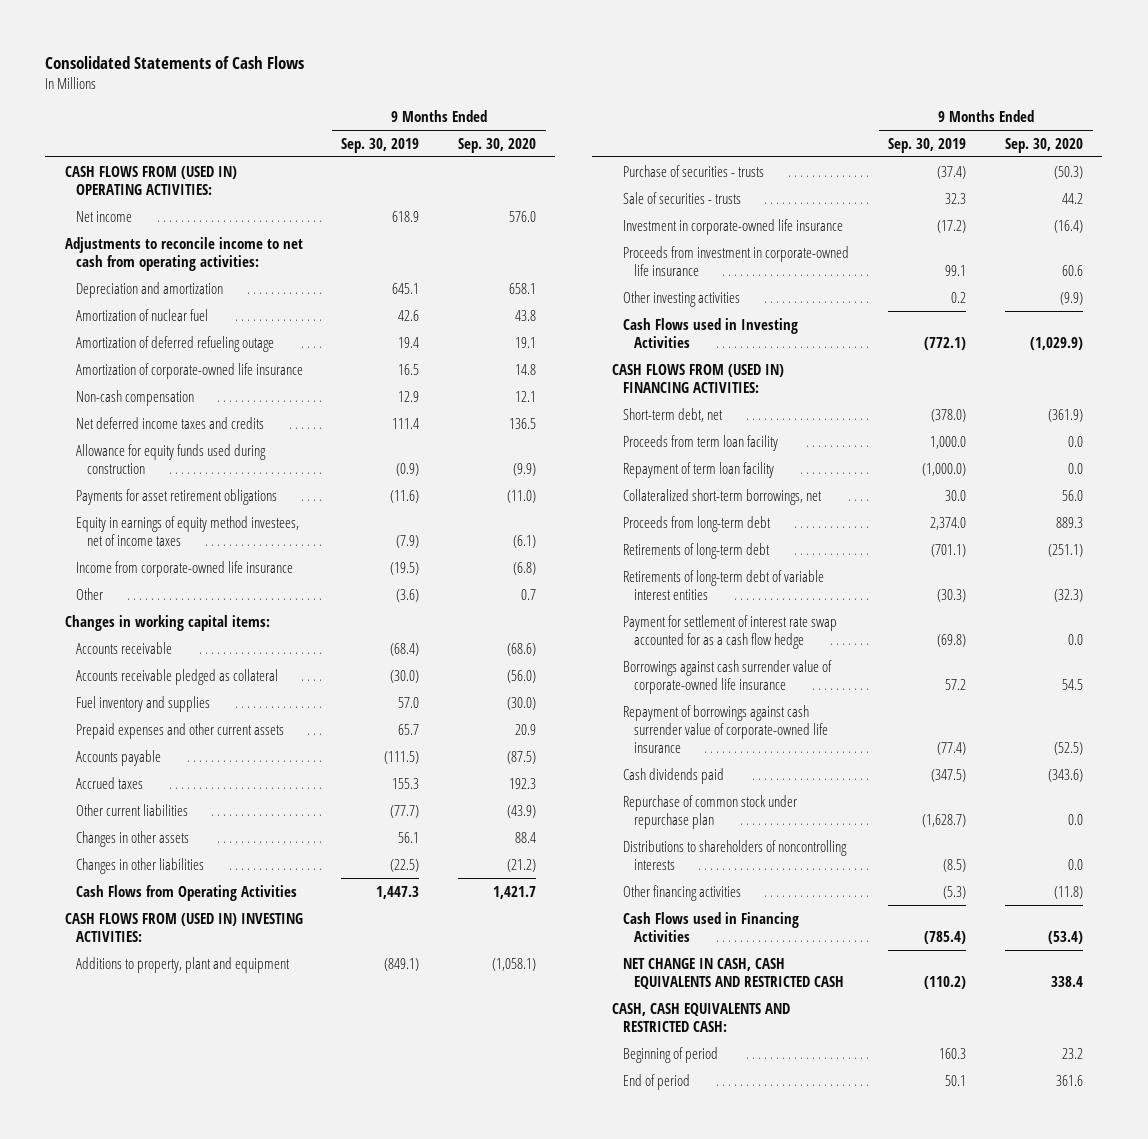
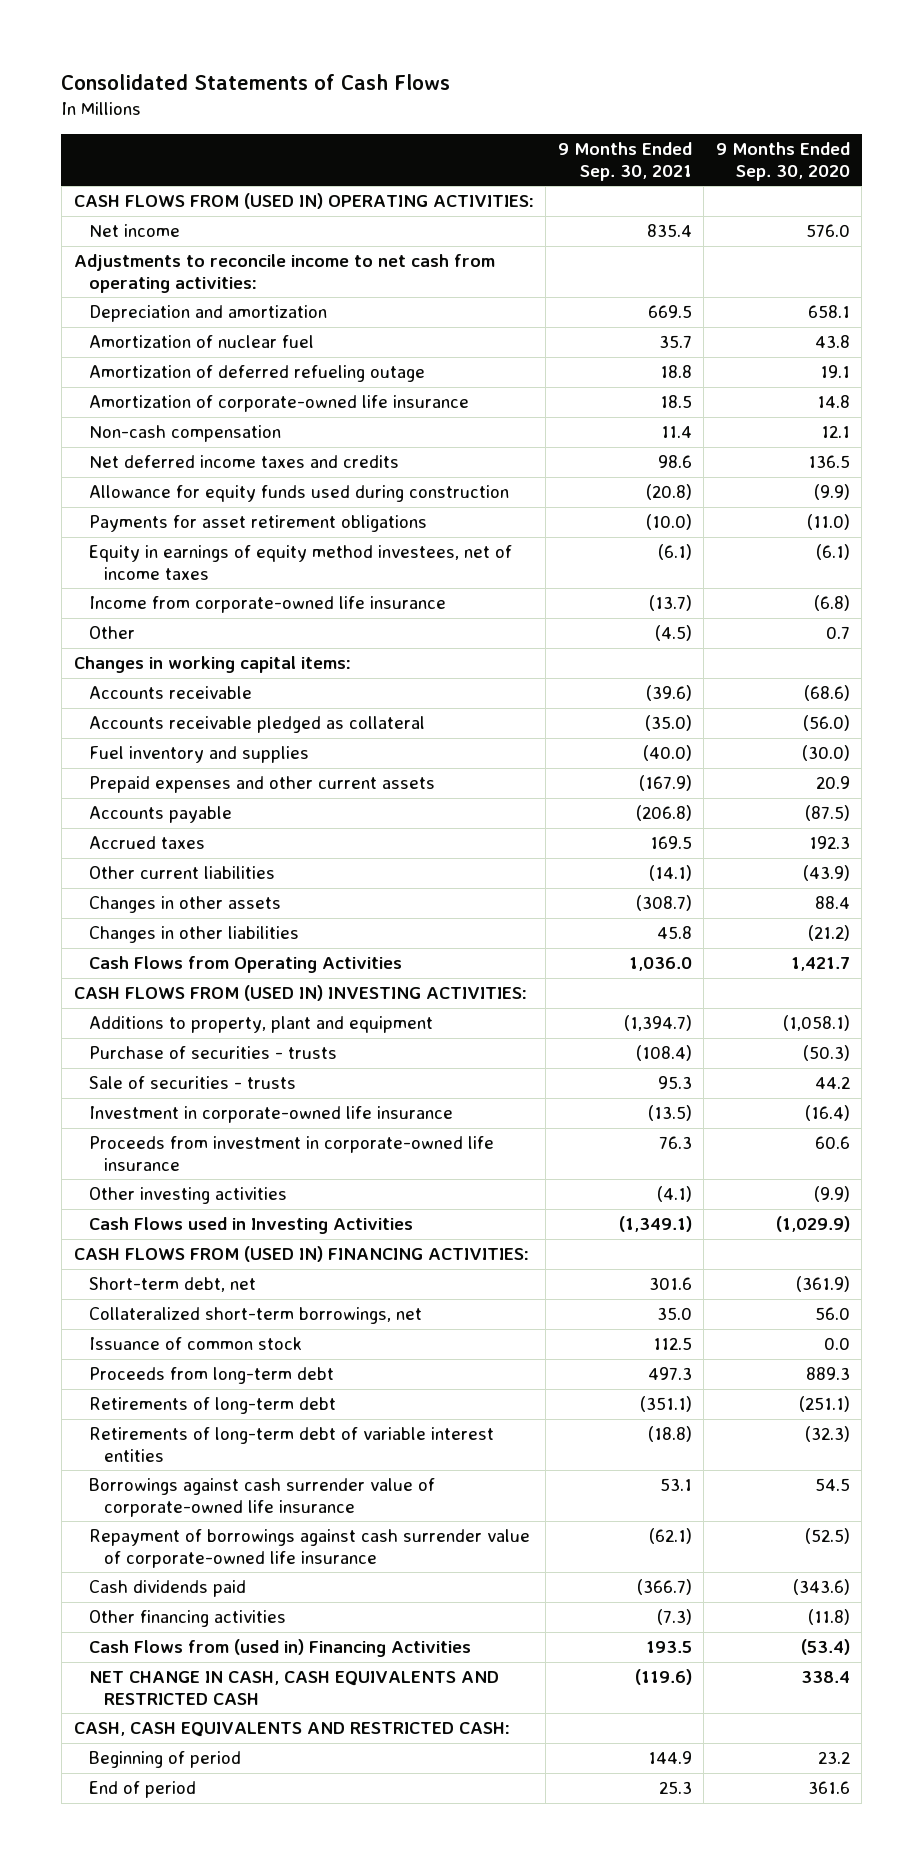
- | 9 Months Ended Sep. 30, 2019 | 9 Months Ended Sep. 30, 2020
+ | 9 Months Ended Sep. 30, 2021 | 9 Months Ended Sep. 30, 2020
- Proceeds from term loan facility | 1,000.0 | 0.0
- Repayment of term loan facility | (1,000.0) | 0.0
+ Issuance of common stock | 112.5 | 0.0
- Payment for settlement of interest rate swap accounted for as a cash flow hedge | (69.8) | 0.0
- Repurchase of common stock under repurchase plan | (1,628.7) | 0.0
- Distributions to shareholders of noncontrolling interests | (8.5) | 0.0
- Cash Flows used in Financing Activities | (785.4) | (53.4)
+ Cash Flows from (used in) Financing Activities | 193.5 | (53.4)

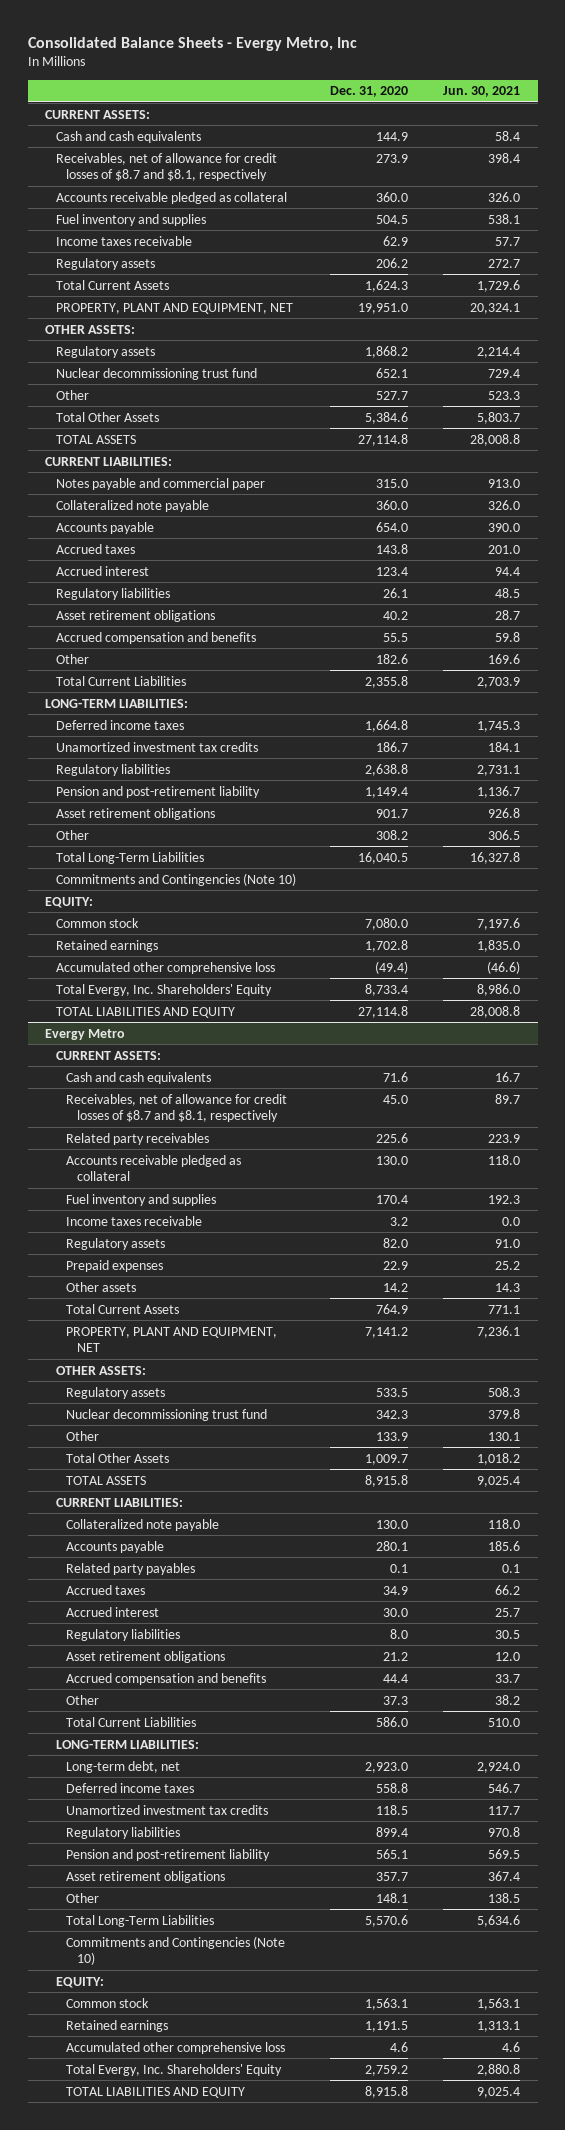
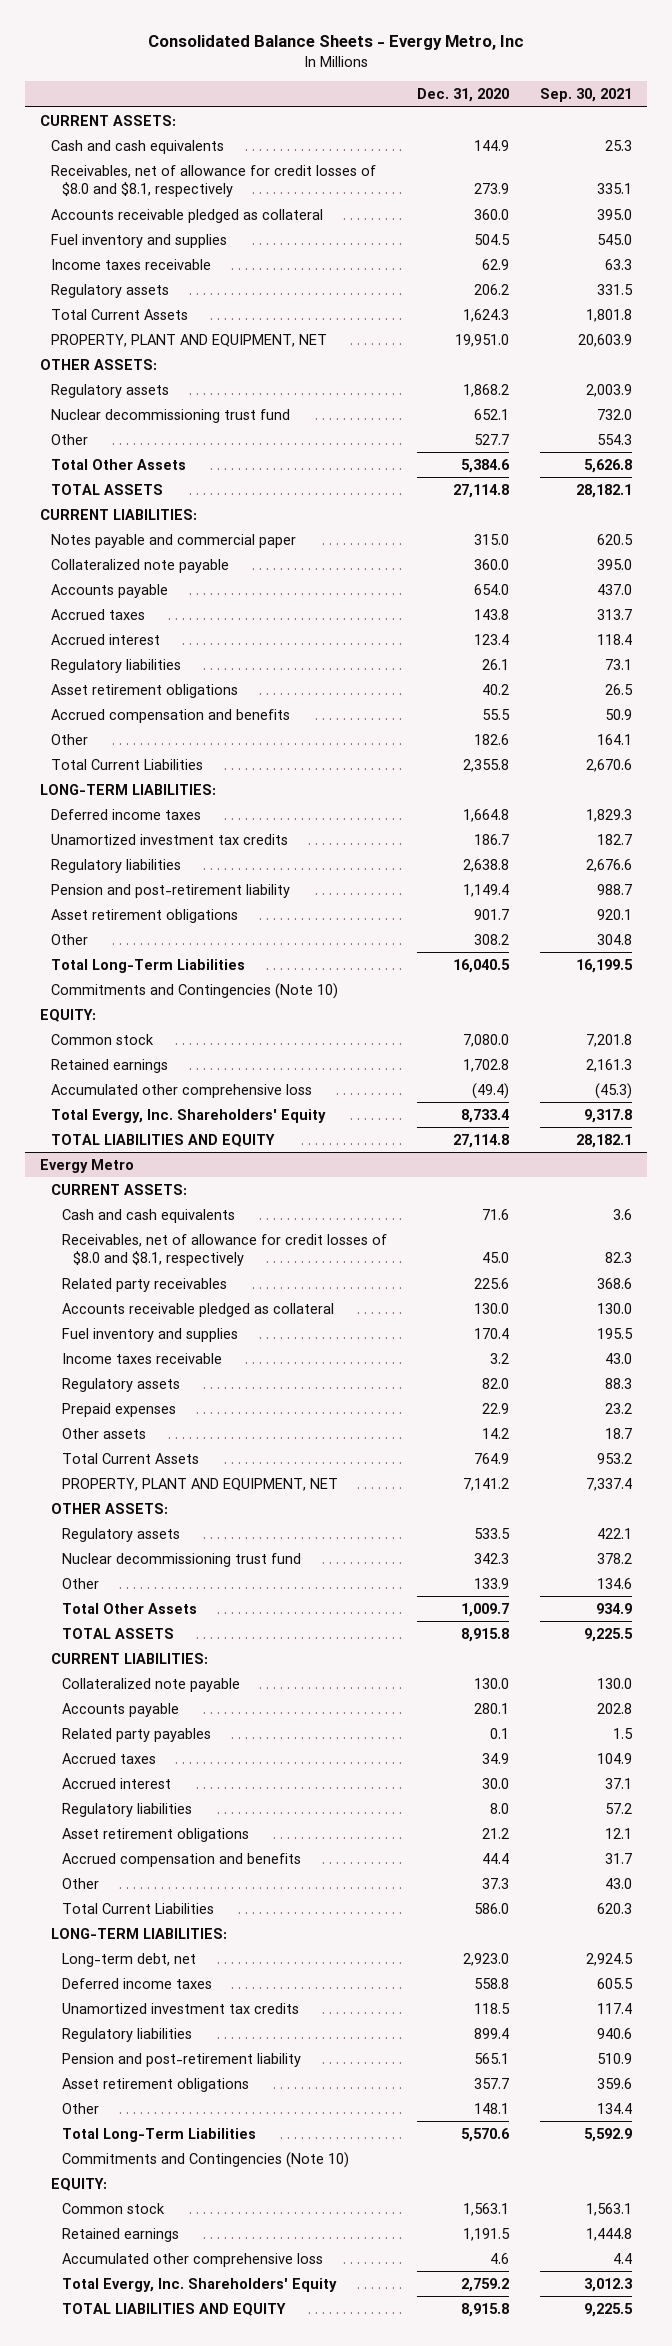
- | Dec. 31, 2020 | Jun. 30, 2021
+ | Dec. 31, 2020 | Sep. 30, 2021
- Receivables, net of allowance for credit losses of $8.7 and $8.1, respectively | 273.9 | 398.4
+ Receivables, net of allowance for credit losses of $8.0 and $8.1, respectively | 273.9 | 335.1
@ Evergy Metro
- Receivables, net of allowance for credit losses of $8.7 and $8.1, respectively | 45.0 | 89.7
+ Receivables, net of allowance for credit losses of $8.0 and $8.1, respectively | 45.0 | 82.3

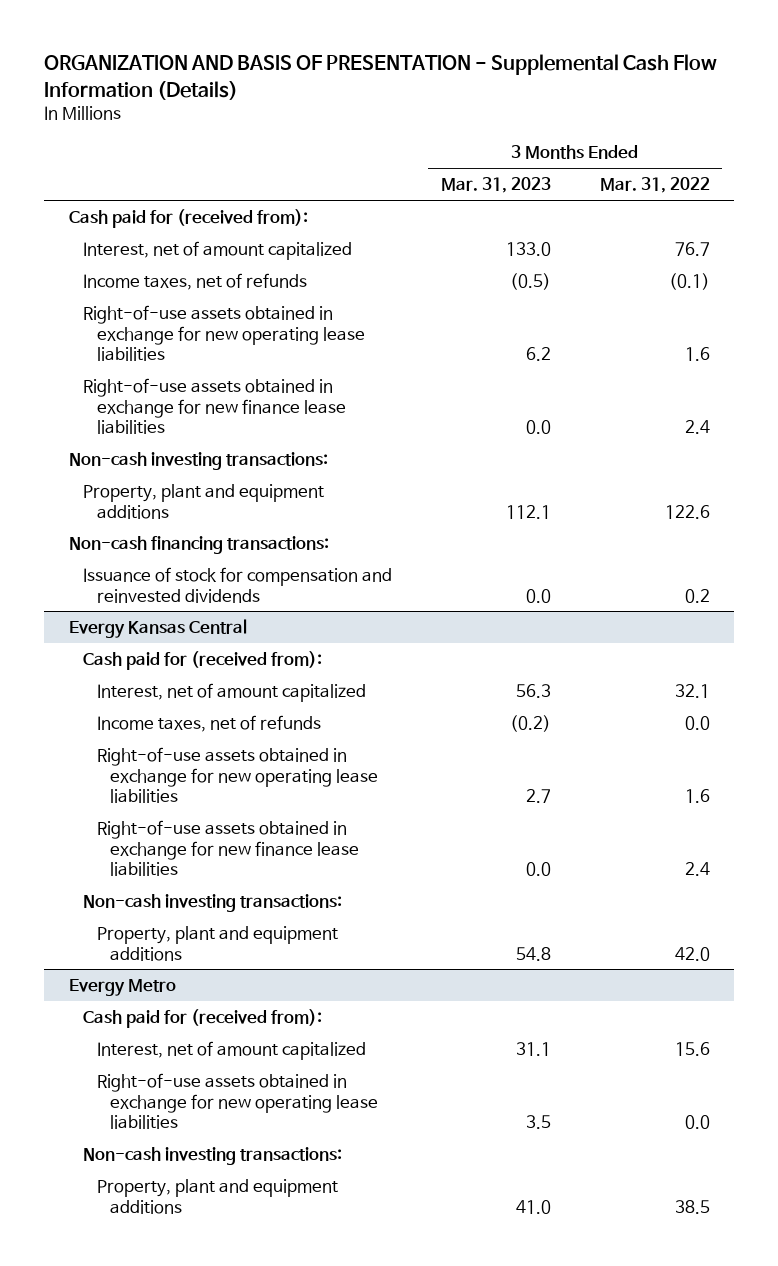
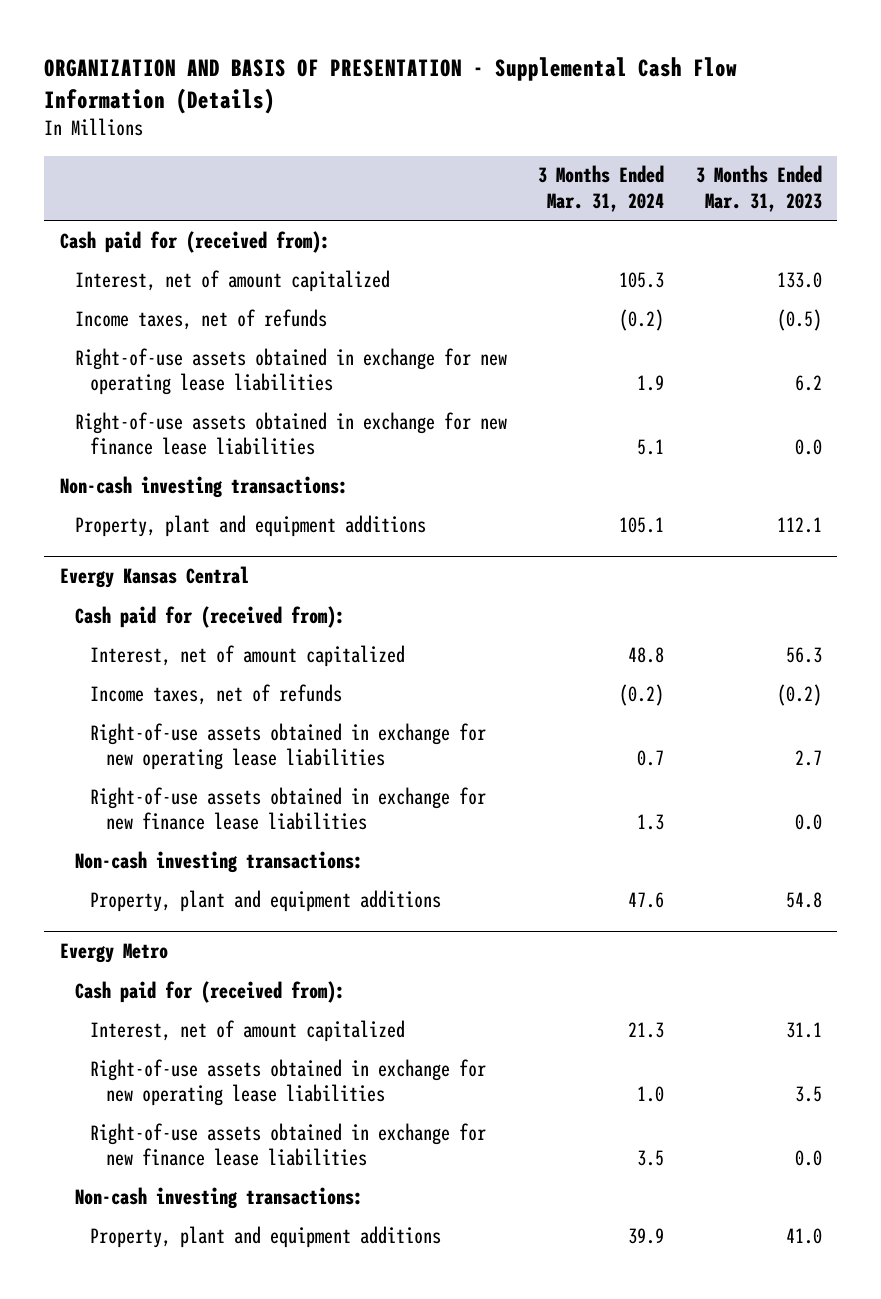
- | 3 Months Ended Mar. 31, 2023 | 3 Months Ended Mar. 31, 2022
+ | 3 Months Ended Mar. 31, 2024 | 3 Months Ended Mar. 31, 2023
- Non-cash financing transactions:
- Issuance of stock for compensation and reinvested dividends | 0.0 | 0.2
@ Evergy Metro
+ Right-of-use assets obtained in exchange for new finance lease liabilities | 3.5 | 0.0

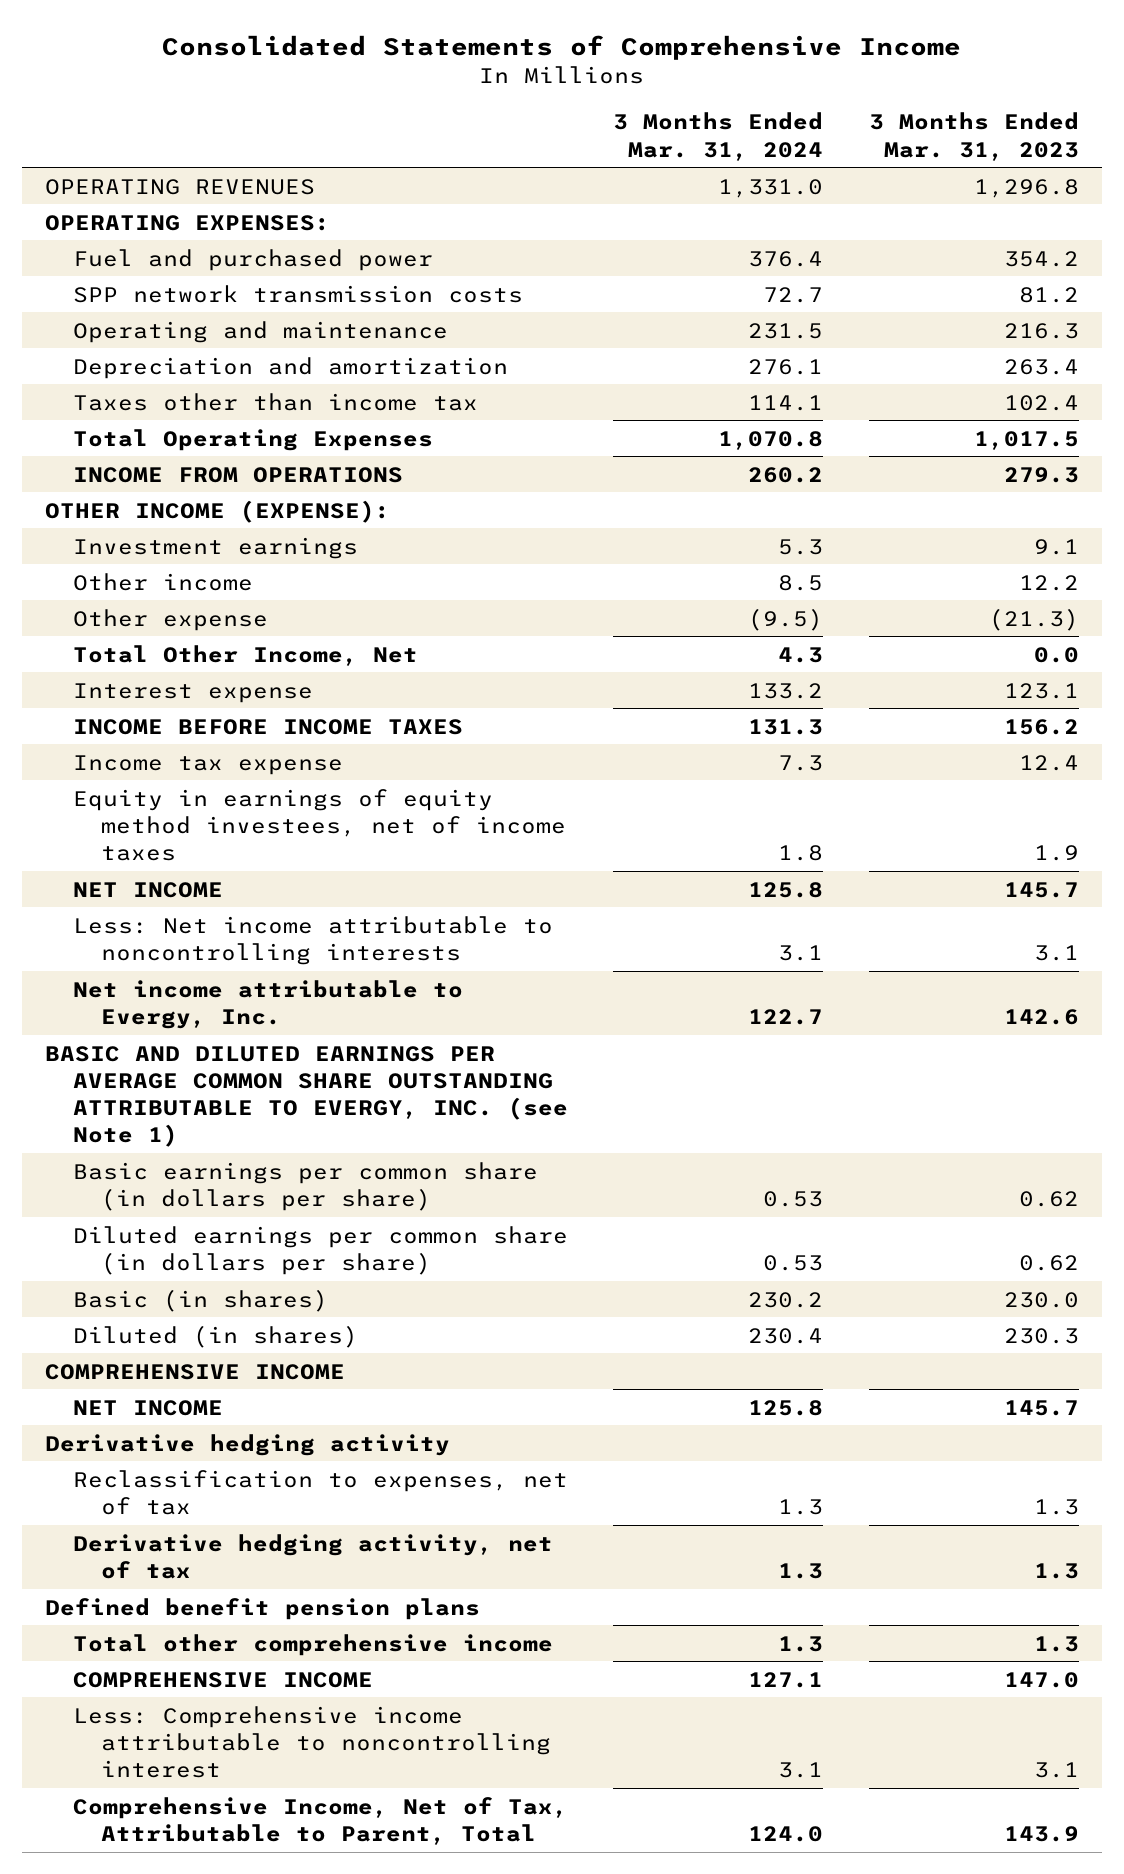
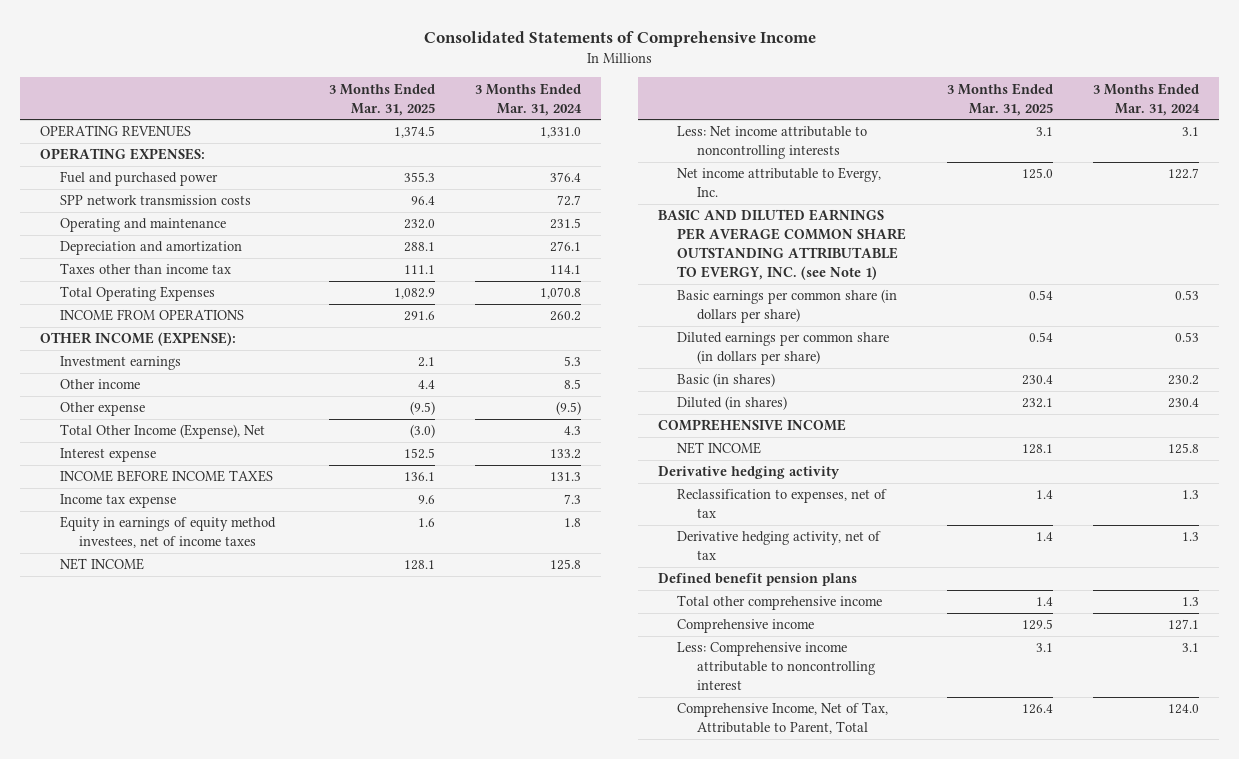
- | 3 Months Ended Mar. 31, 2024 | 3 Months Ended Mar. 31, 2023
+ | 3 Months Ended Mar. 31, 2025 | 3 Months Ended Mar. 31, 2024
- Total Other Income, Net | 4.3 | 0.0
+ Total Other Income (Expense), Net | (3.0) | 4.3
- COMPREHENSIVE INCOME | 127.1 | 147.0
+ Comprehensive income | 129.5 | 127.1

